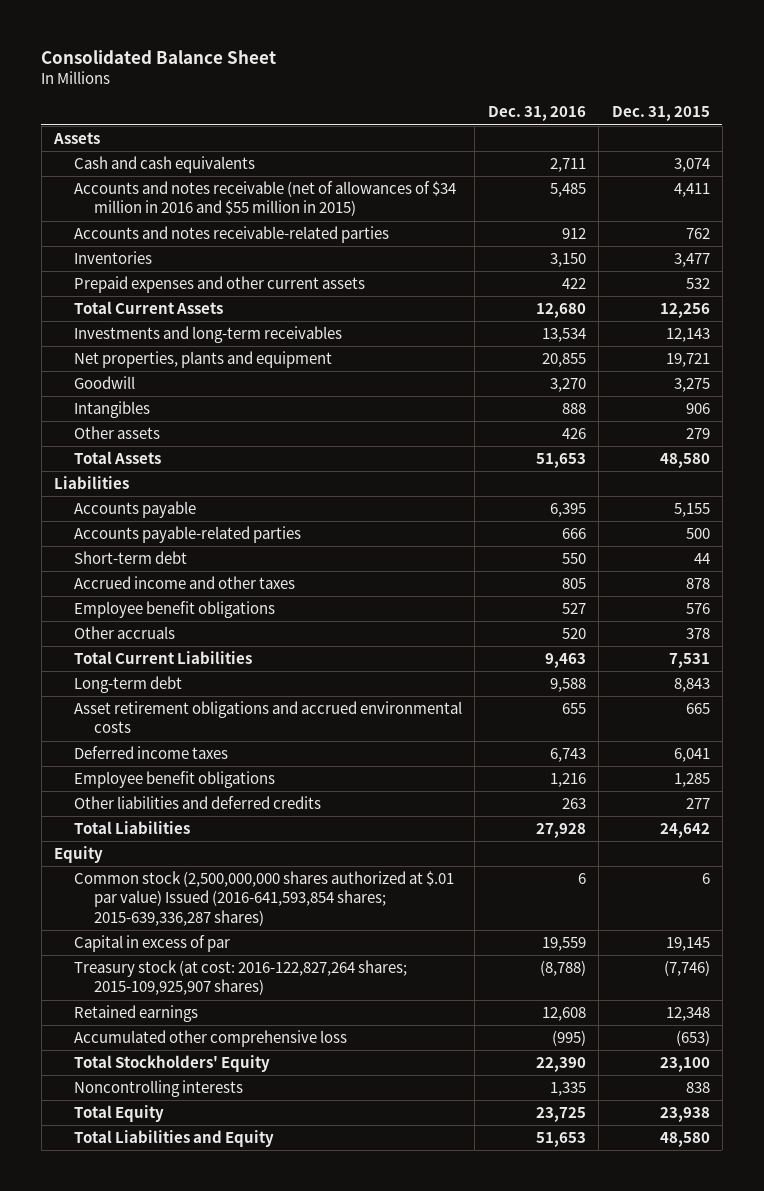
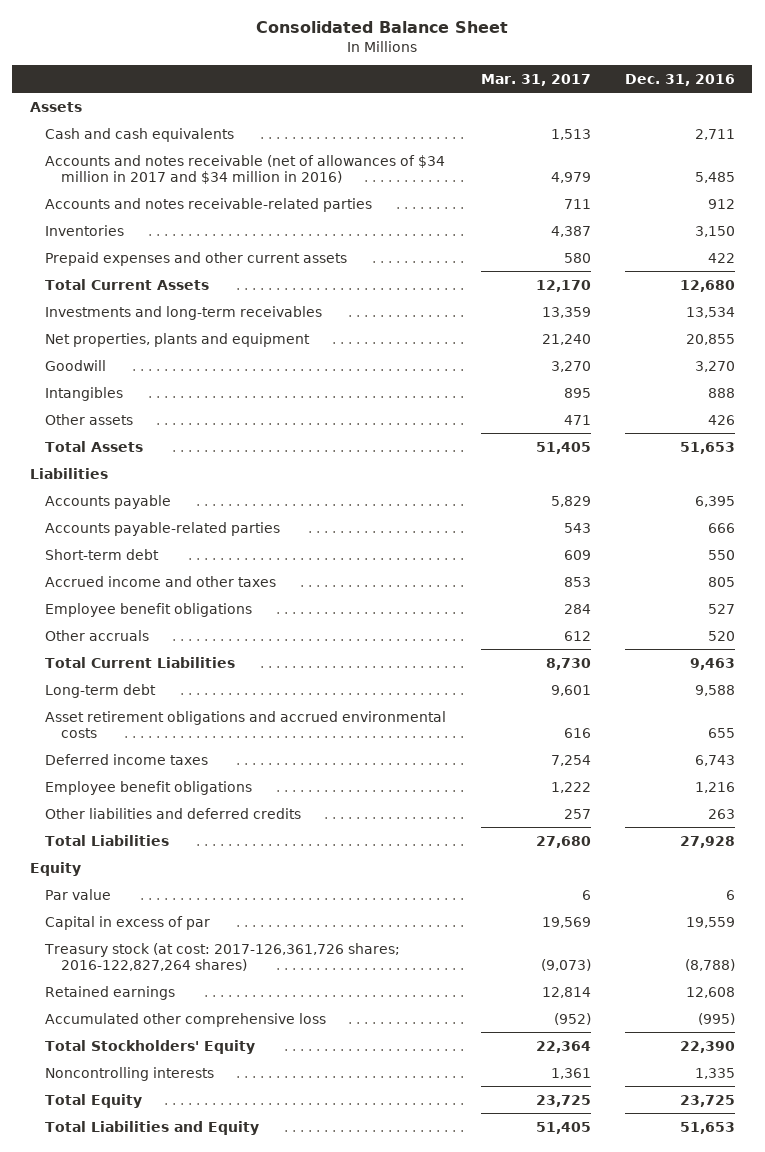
- | Dec. 31, 2016 | Dec. 31, 2015
+ | Mar. 31, 2017 | Dec. 31, 2016
- Accounts and notes receivable (net of allowances of $34 million in 2016 and $55 million in 2015) | 5,485 | 4,411
+ Accounts and notes receivable (net of allowances of $34 million in 2017 and $34 million in 2016) | 4,979 | 5,485
- Common stock (2,500,000,000 shares authorized at $.01 par value) Issued (2016-641,593,854 shares; 2015-639,336,287 shares) | 6 | 6
+ Par value | 6 | 6
- Treasury stock (at cost: 2016-122,827,264 shares; 2015-109,925,907 shares) | (8,788) | (7,746)
+ Treasury stock (at cost: 2017-126,361,726 shares; 2016-122,827,264 shares) | (9,073) | (8,788)

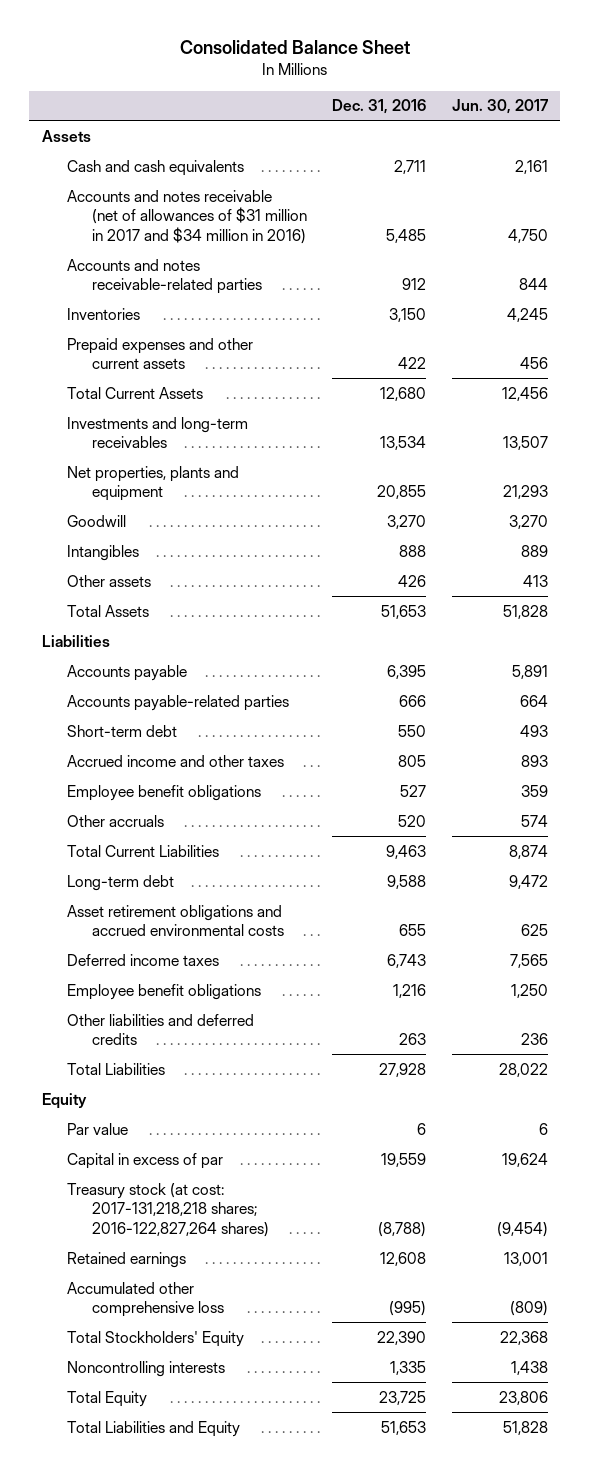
- | Mar. 31, 2017 | Dec. 31, 2016
+ | Dec. 31, 2016 | Jun. 30, 2017
- Accounts and notes receivable (net of allowances of $34 million in 2017 and $34 million in 2016) | 4,979 | 5,485
+ Accounts and notes receivable (net of allowances of $31 million in 2017 and $34 million in 2016) | 5,485 | 4,750
- Treasury stock (at cost: 2017-126,361,726 shares; 2016-122,827,264 shares) | (9,073) | (8,788)
+ Treasury stock (at cost: 2017-131,218,218 shares; 2016-122,827,264 shares) | (8,788) | (9,454)

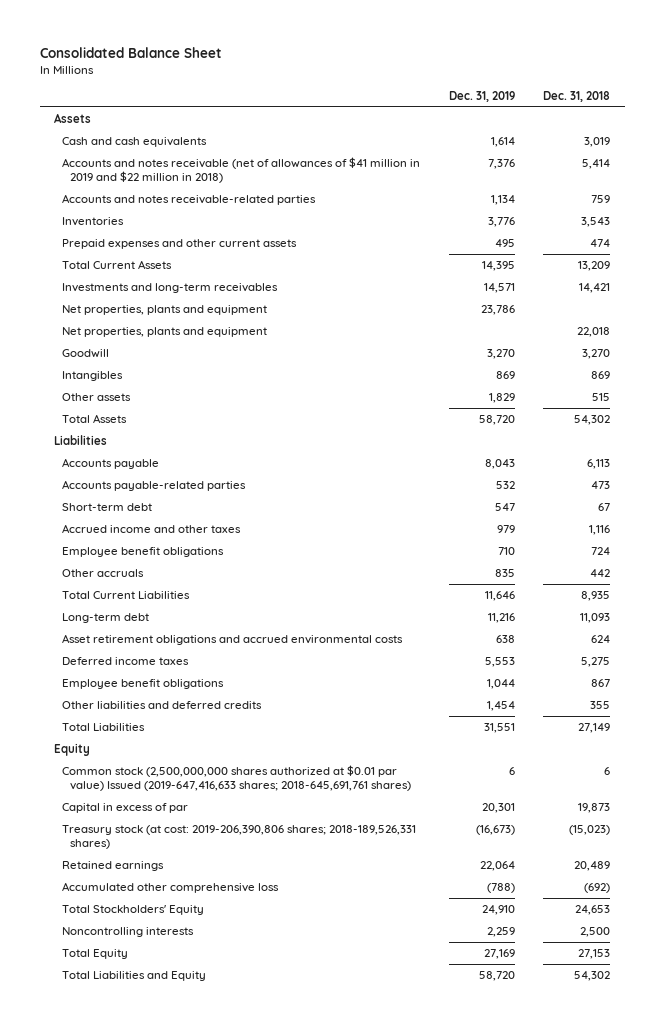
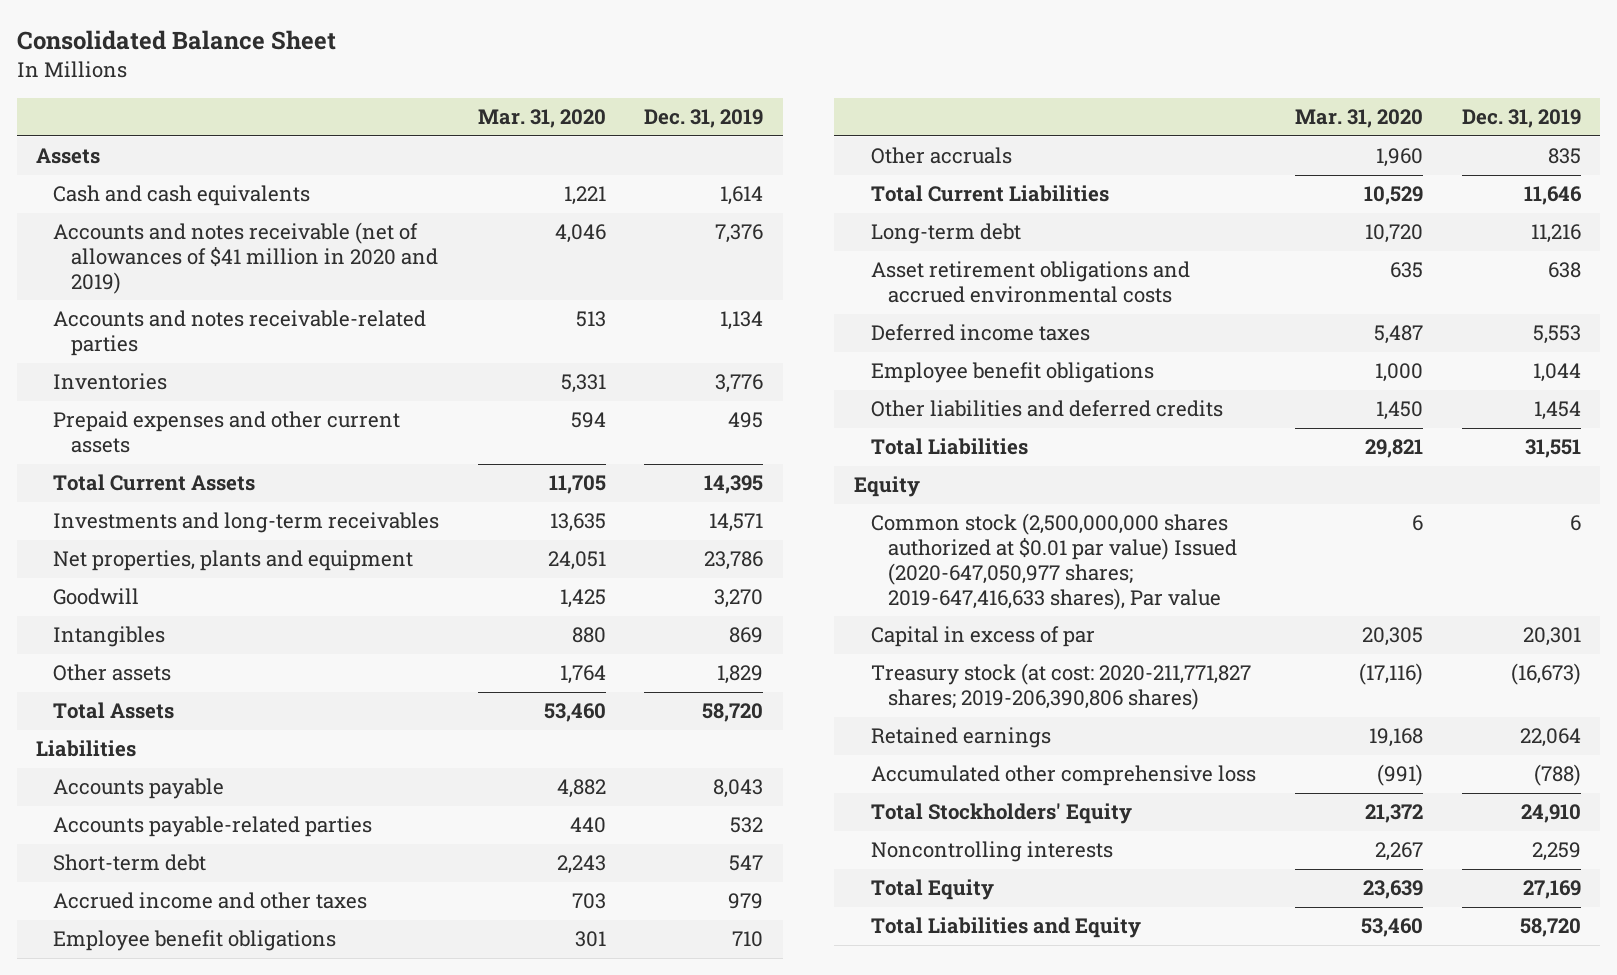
- | Dec. 31, 2019 | Dec. 31, 2018
+ | Mar. 31, 2020 | Dec. 31, 2019
- Accounts and notes receivable (net of allowances of $41 million in 2019 and $22 million in 2018) | 7,376 | 5,414
+ Accounts and notes receivable (net of allowances of $41 million in 2020 and 2019) | 4,046 | 7,376
- Net properties, plants and equipment | | 22,018
- Common stock (2,500,000,000 shares authorized at $0.01 par value) Issued (2019-647,416,633 shares; 2018-645,691,761 shares) | 6 | 6
+ Common stock (2,500,000,000 shares authorized at $0.01 par value) Issued (2020-647,050,977 shares; 2019-647,416,633 shares), Par value | 6 | 6
- Treasury stock (at cost: 2019-206,390,806 shares; 2018-189,526,331 shares) | (16,673) | (15,023)
+ Treasury stock (at cost: 2020-211,771,827 shares; 2019-206,390,806 shares) | (17,116) | (16,673)

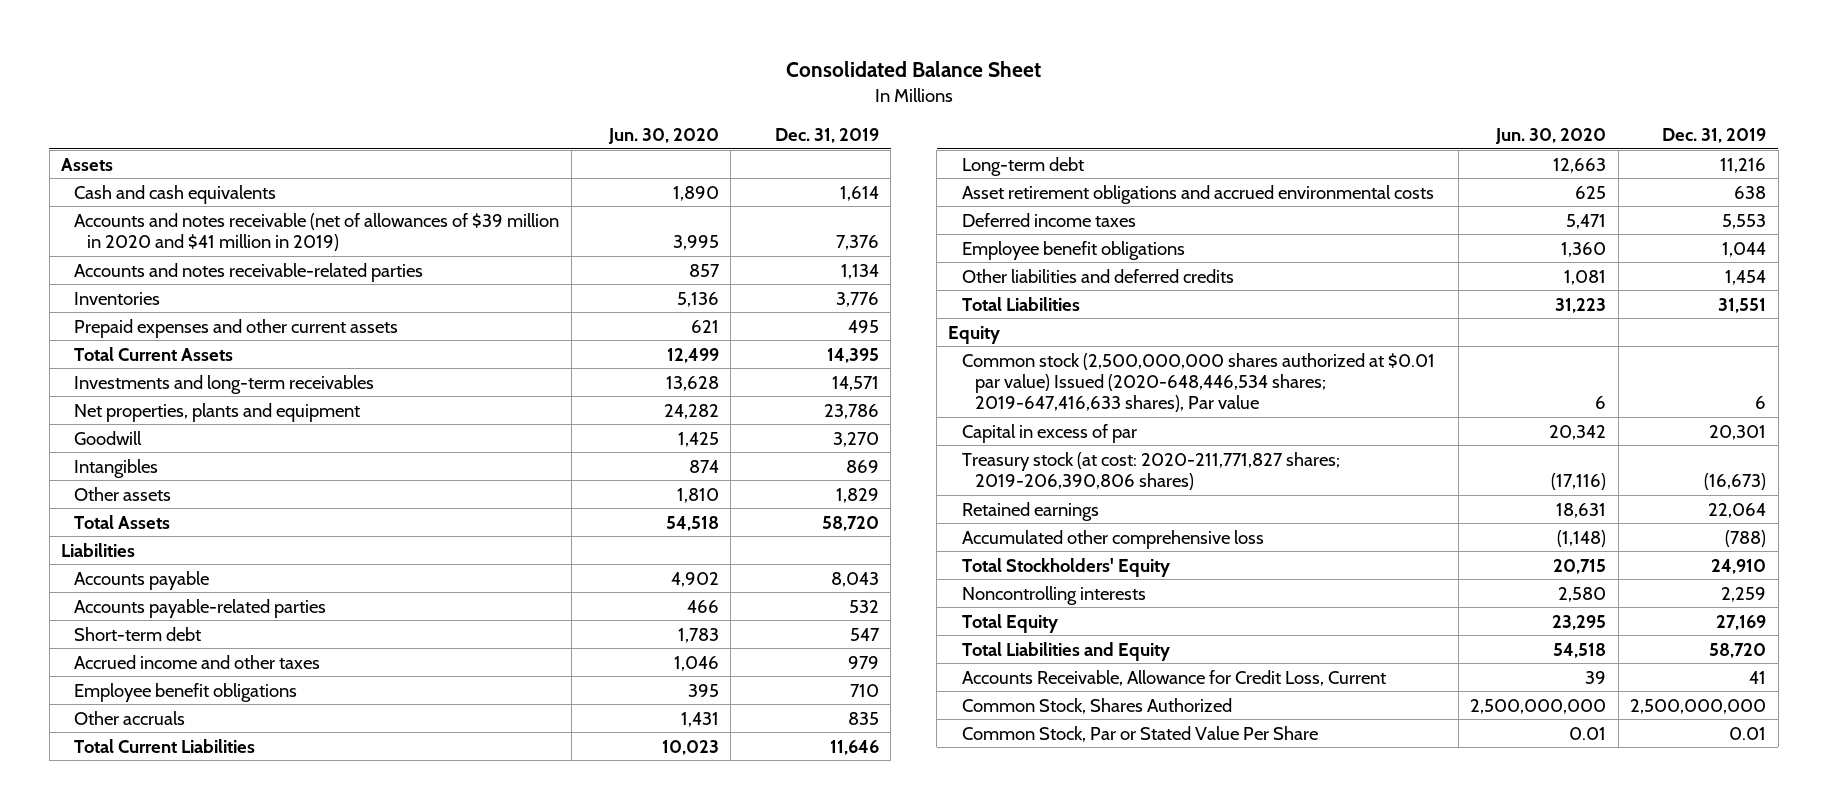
- | Mar. 31, 2020 | Dec. 31, 2019
+ | Jun. 30, 2020 | Dec. 31, 2019
- Accounts and notes receivable (net of allowances of $41 million in 2020 and 2019) | 4,046 | 7,376
+ Accounts and notes receivable (net of allowances of $39 million in 2020 and $41 million in 2019) | 3,995 | 7,376
- Common stock (2,500,000,000 shares authorized at $0.01 par value) Issued (2020-647,050,977 shares; 2019-647,416,633 shares), Par value | 6 | 6
+ Common stock (2,500,000,000 shares authorized at $0.01 par value) Issued (2020-648,446,534 shares; 2019-647,416,633 shares), Par value | 6 | 6
+ Accounts Receivable, Allowance for Credit Loss, Current | 39 | 41
+ Common Stock, Shares Authorized | 2,500,000,000 | 2,500,000,000
+ Common Stock, Par or Stated Value Per Share | 0.01 | 0.01

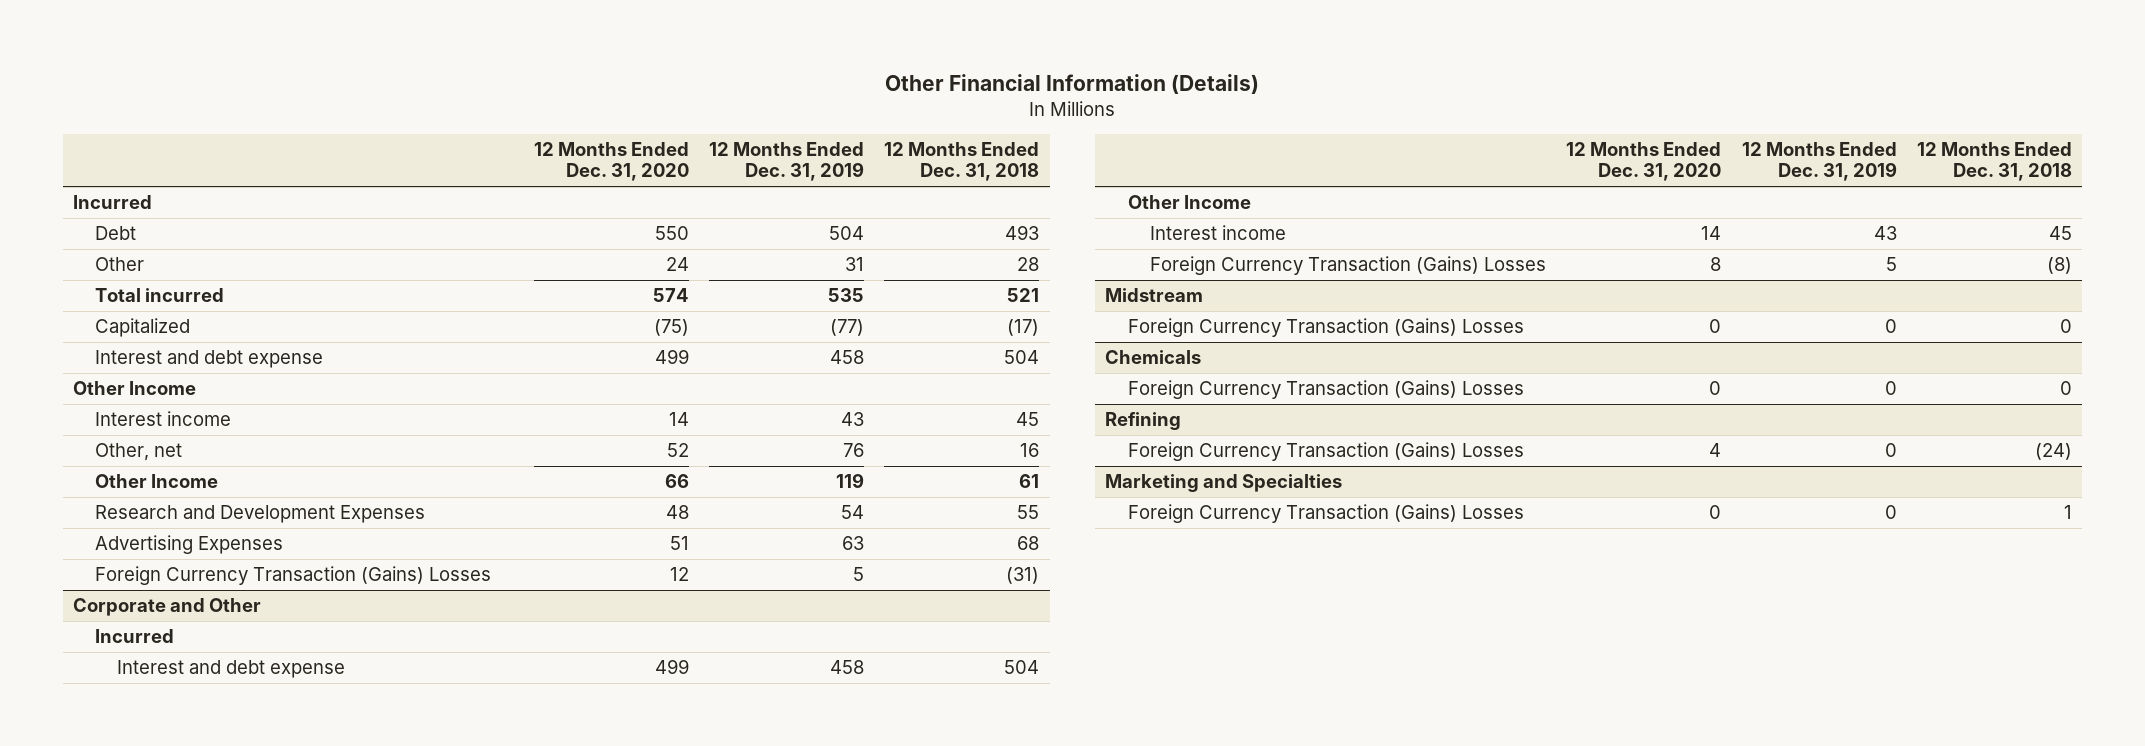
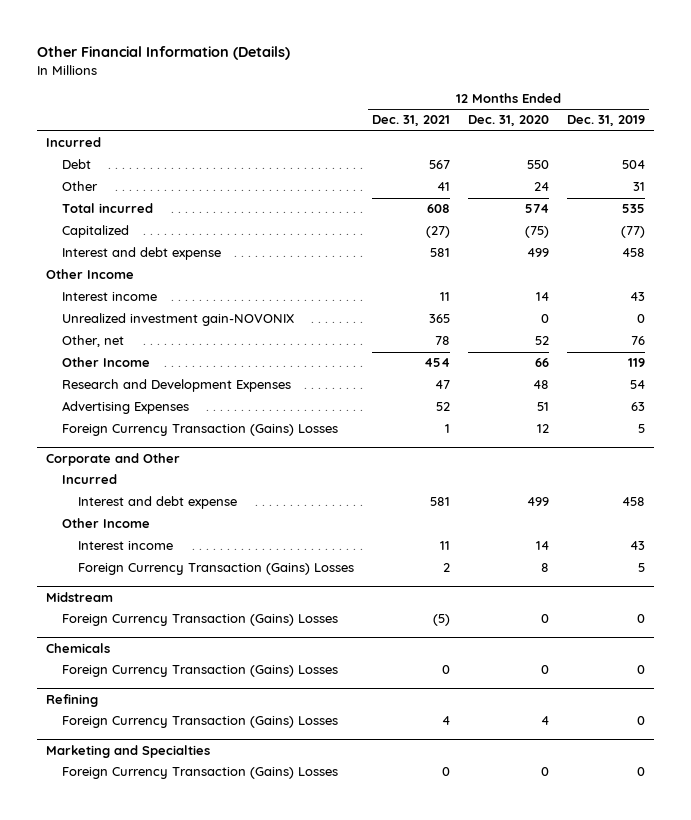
- | 12 Months Ended Dec. 31, 2020 | 12 Months Ended Dec. 31, 2019 | 12 Months Ended Dec. 31, 2018
+ | 12 Months Ended Dec. 31, 2021 | 12 Months Ended Dec. 31, 2020 | 12 Months Ended Dec. 31, 2019
+ Unrealized investment gain-NOVONIX | 365 | 0 | 0

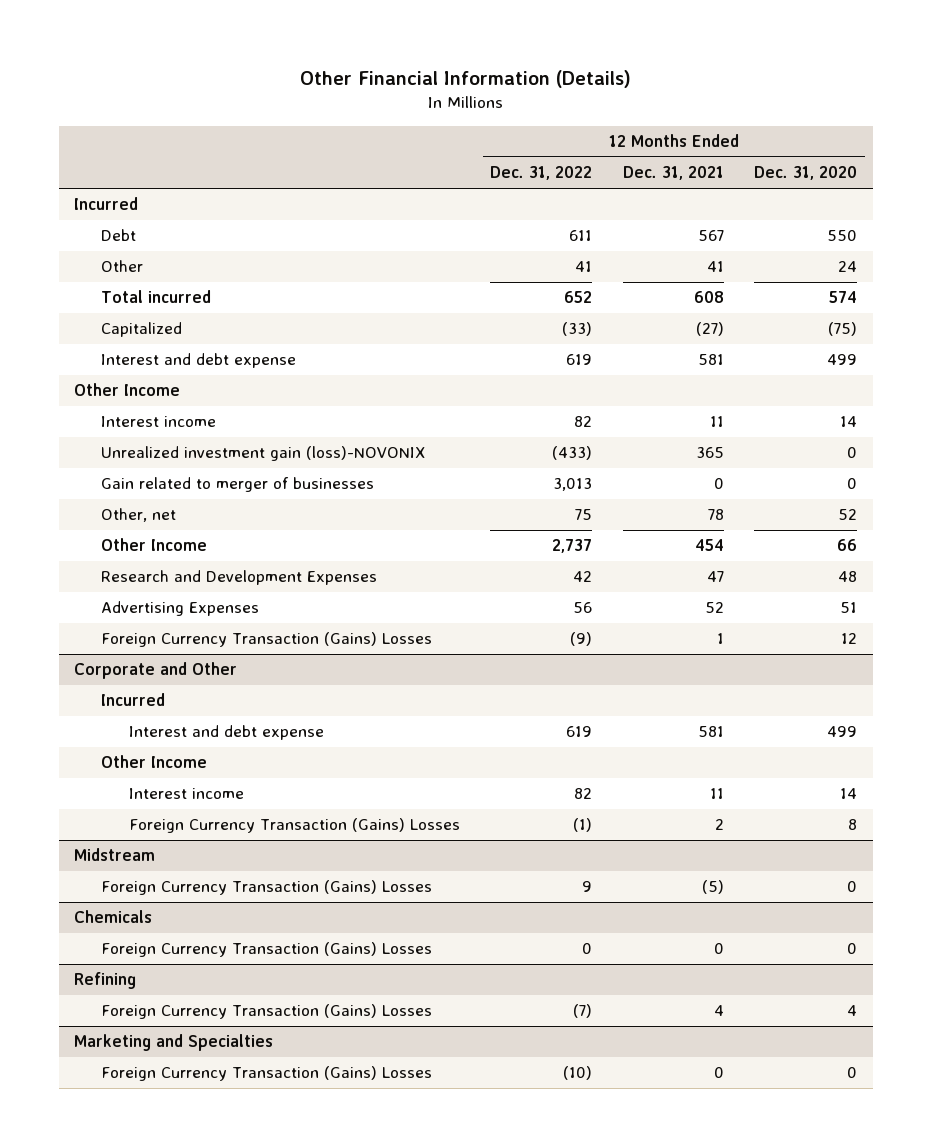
- | 12 Months Ended Dec. 31, 2021 | 12 Months Ended Dec. 31, 2020 | 12 Months Ended Dec. 31, 2019
+ | 12 Months Ended Dec. 31, 2022 | 12 Months Ended Dec. 31, 2021 | 12 Months Ended Dec. 31, 2020
- Unrealized investment gain-NOVONIX | 365 | 0 | 0
+ Unrealized investment gain (loss)-NOVONIX | (433) | 365 | 0
+ Gain related to merger of businesses | 3,013 | 0 | 0

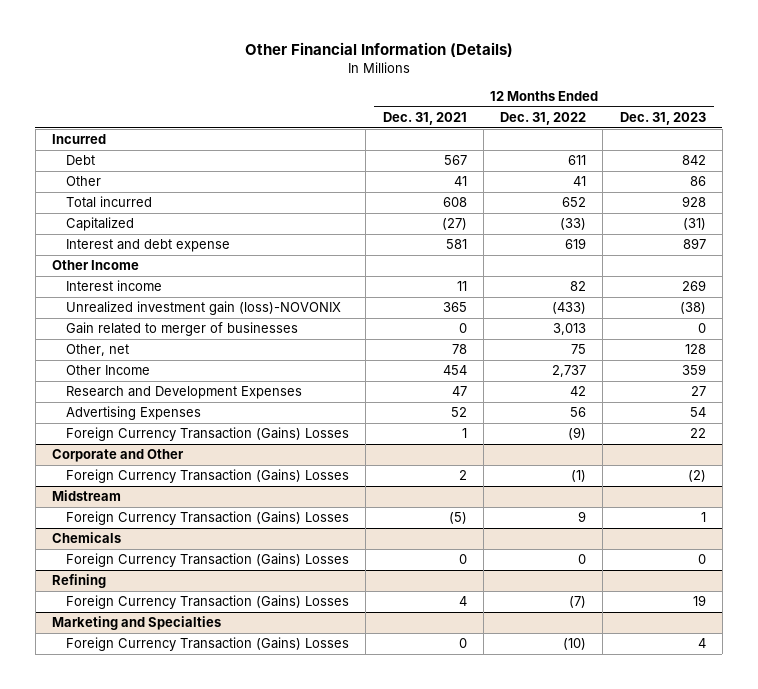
- | 12 Months Ended Dec. 31, 2022 | 12 Months Ended Dec. 31, 2021 | 12 Months Ended Dec. 31, 2020
+ | 12 Months Ended Dec. 31, 2021 | 12 Months Ended Dec. 31, 2022 | 12 Months Ended Dec. 31, 2023
@ Corporate and Other
- Incurred
- Interest and debt expense | 619 | 581 | 499
- Other Income
- Interest income | 82 | 11 | 14

